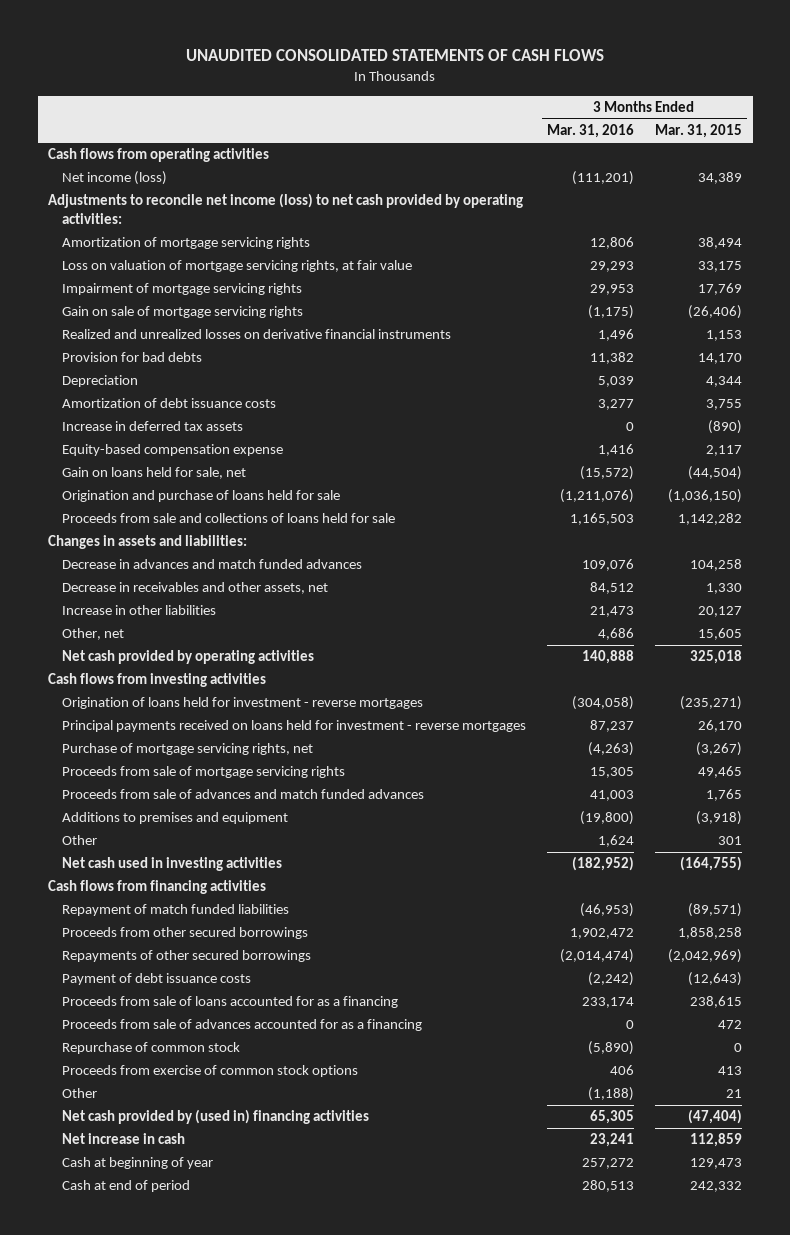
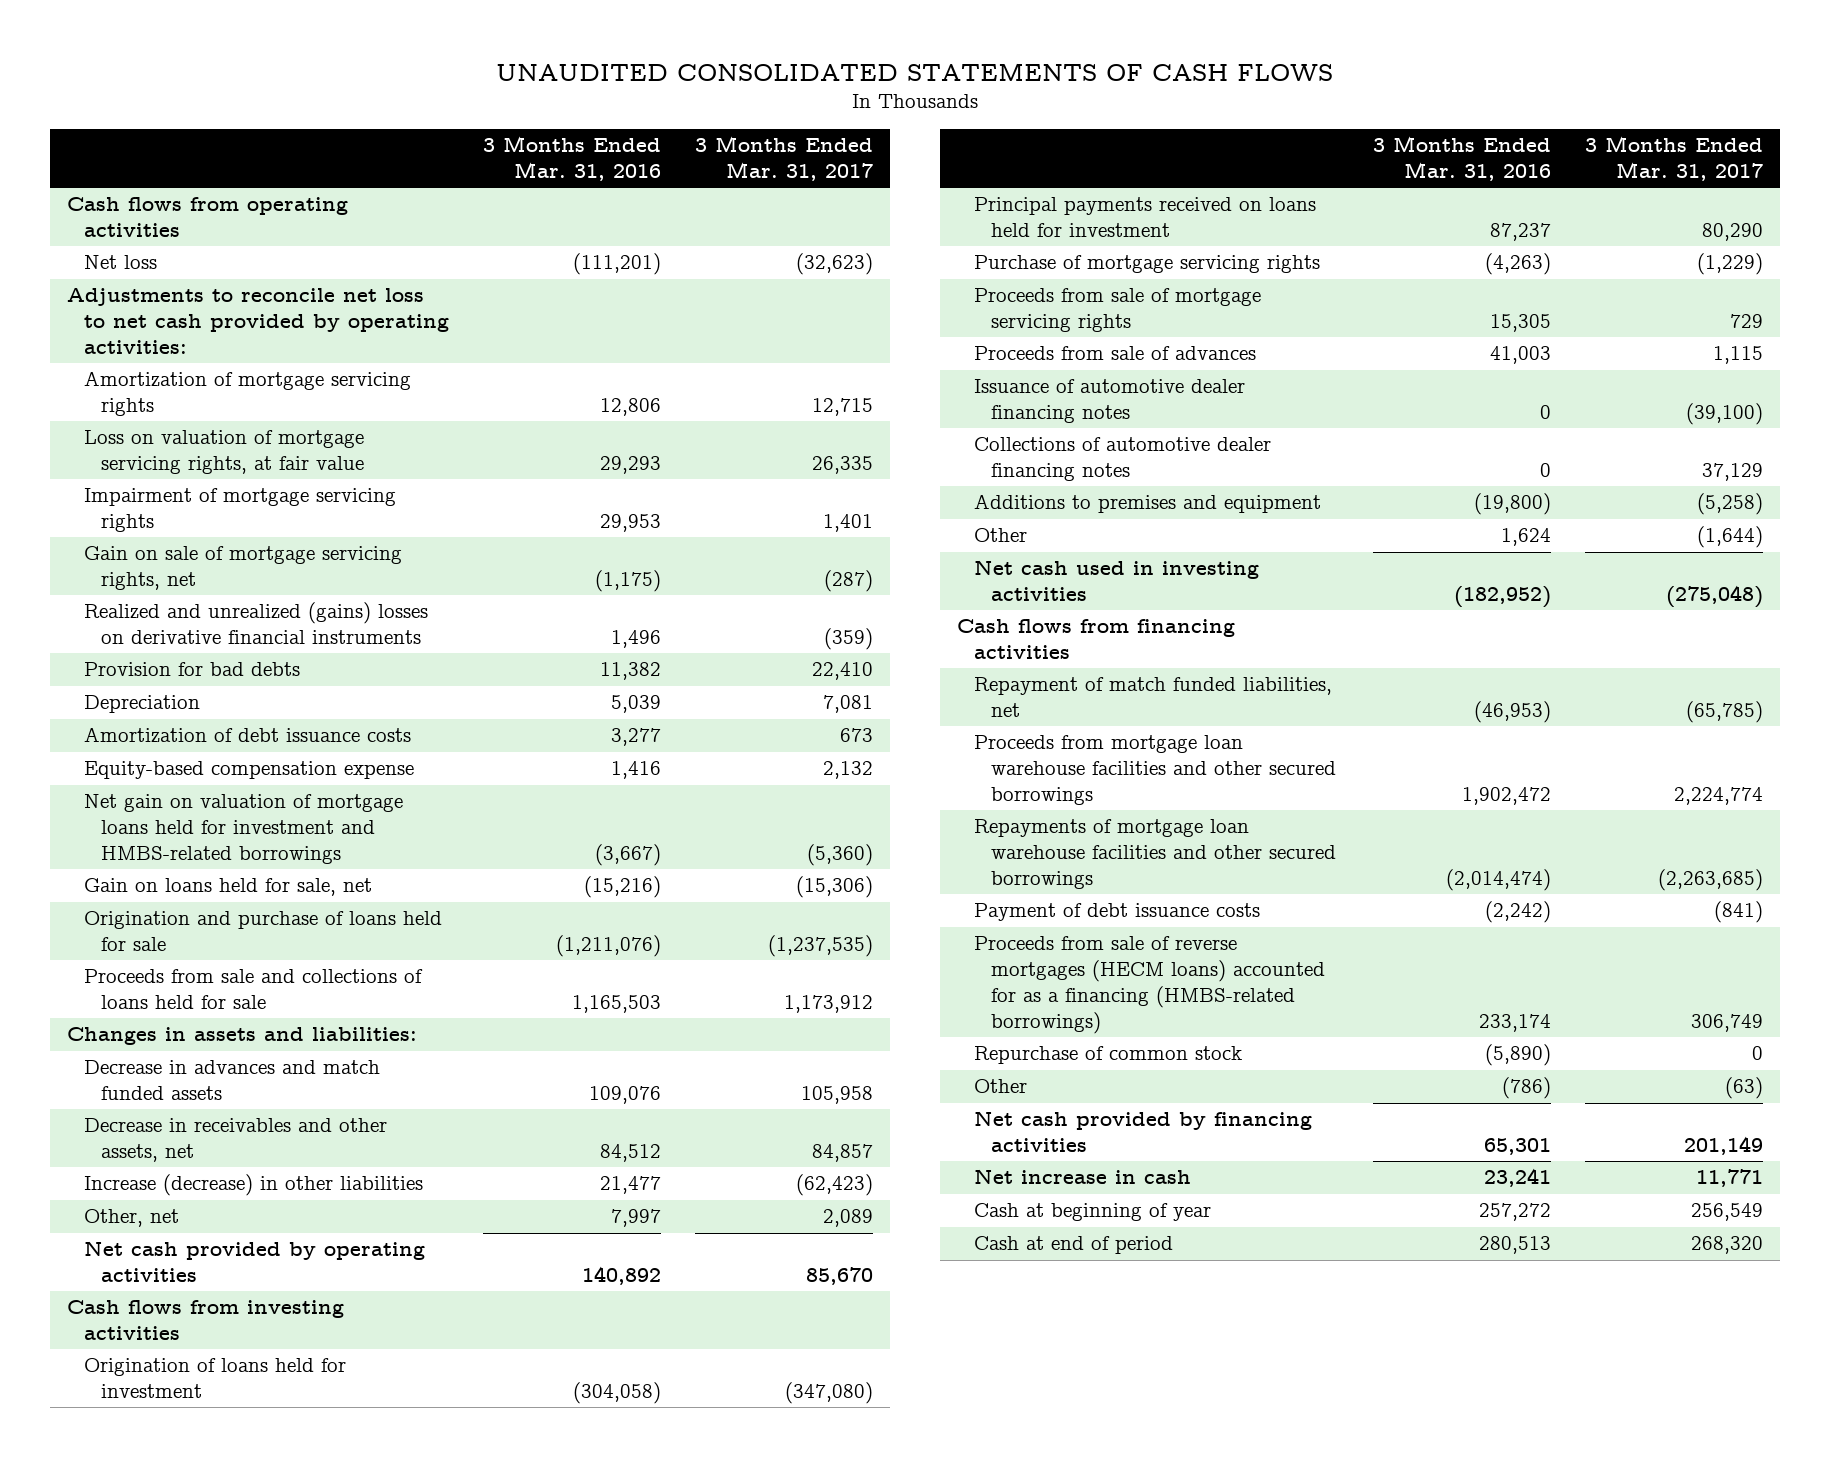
- | 3 Months Ended Mar. 31, 2016 | 3 Months Ended Mar. 31, 2015
+ | 3 Months Ended Mar. 31, 2016 | 3 Months Ended Mar. 31, 2017
- Net income (loss) | (111,201) | 34,389
- Adjustments to reconcile net income (loss) to net cash provided by operating activities:
+ Net loss | (111,201) | (32,623)
+ Adjustments to reconcile net loss to net cash provided by operating activities:
- Gain on sale of mortgage servicing rights | (1,175) | (26,406)
- Realized and unrealized losses on derivative financial instruments | 1,496 | 1,153
+ Gain on sale of mortgage servicing rights, net | (1,175) | (287)
+ Realized and unrealized (gains) losses on derivative financial instruments | 1,496 | (359)
- Increase in deferred tax assets | 0 | (890)
- Gain on loans held for sale, net | (15,572) | (44,504)
+ Net gain on valuation of mortgage loans held for investment and HMBS-related borrowings | (3,667) | (5,360)
+ Gain on loans held for sale, net | (15,216) | (15,306)
- Decrease in advances and match funded advances | 109,076 | 104,258
+ Decrease in advances and match funded assets | 109,076 | 105,958
- Increase in other liabilities | 21,473 | 20,127
- Other, net | 4,686 | 15,605
- Net cash provided by operating activities | 140,888 | 325,018
+ Increase (decrease) in other liabilities | 21,477 | (62,423)
+ Other, net | 7,997 | 2,089
+ Net cash provided by operating activities | 140,892 | 85,670
- Origination of loans held for investment - reverse mortgages | (304,058) | (235,271)
- Principal payments received on loans held for investment - reverse mortgages | 87,237 | 26,170
- Purchase of mortgage servicing rights, net | (4,263) | (3,267)
+ Origination of loans held for investment | (304,058) | (347,080)
+ Principal payments received on loans held for investment | 87,237 | 80,290
+ Purchase of mortgage servicing rights | (4,263) | (1,229)
- Proceeds from sale of advances and match funded advances | 41,003 | 1,765
+ Proceeds from sale of advances | 41,003 | 1,115
+ Issuance of automotive dealer financing notes | 0 | (39,100)
+ Collections of automotive dealer financing notes | 0 | 37,129
- Repayment of match funded liabilities | (46,953) | (89,571)
- Proceeds from other secured borrowings | 1,902,472 | 1,858,258
- Repayments of other secured borrowings | (2,014,474) | (2,042,969)
+ Repayment of match funded liabilities, net | (46,953) | (65,785)
+ Proceeds from mortgage loan warehouse facilities and other secured borrowings | 1,902,472 | 2,224,774
+ Repayments of mortgage loan warehouse facilities and other secured borrowings | (2,014,474) | (2,263,685)
- Proceeds from sale of loans accounted for as a financing | 233,174 | 238,615
- Proceeds from sale of advances accounted for as a financing | 0 | 472
+ Proceeds from sale of reverse mortgages (HECM loans) accounted for as a financing (HMBS-related borrowings) | 233,174 | 306,749
- Proceeds from exercise of common stock options | 406 | 413
- Other | (1,188) | 21
- Net cash provided by (used in) financing activities | 65,305 | (47,404)
+ Other | (786) | (63)
+ Net cash provided by financing activities | 65,301 | 201,149

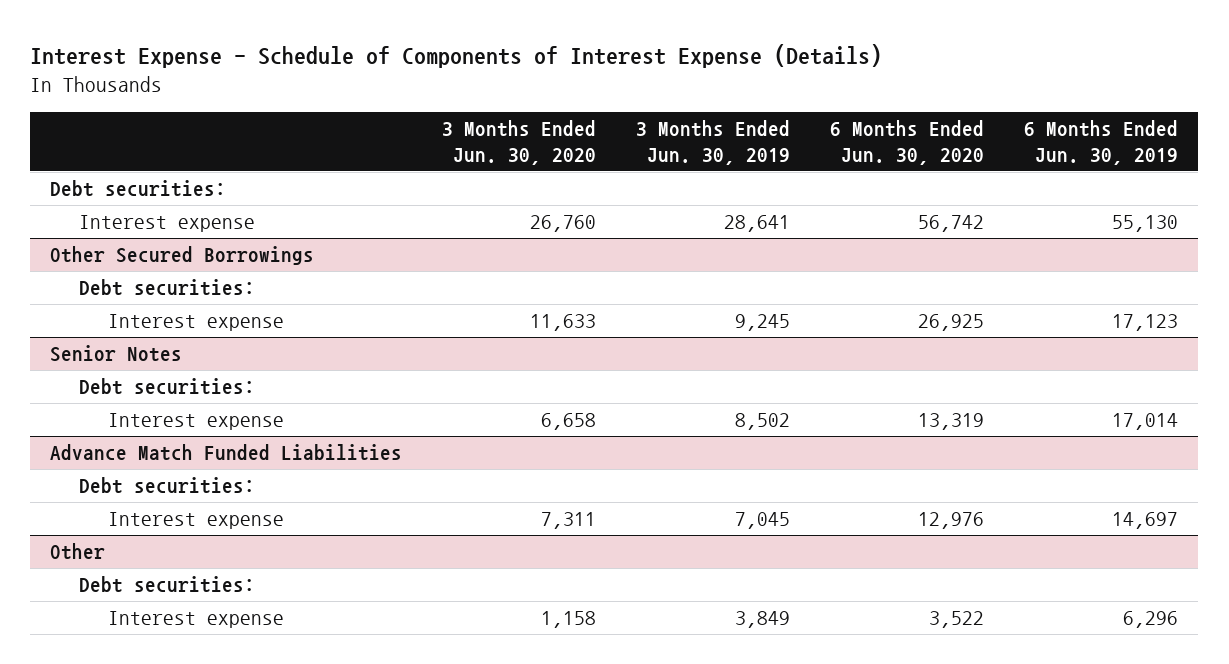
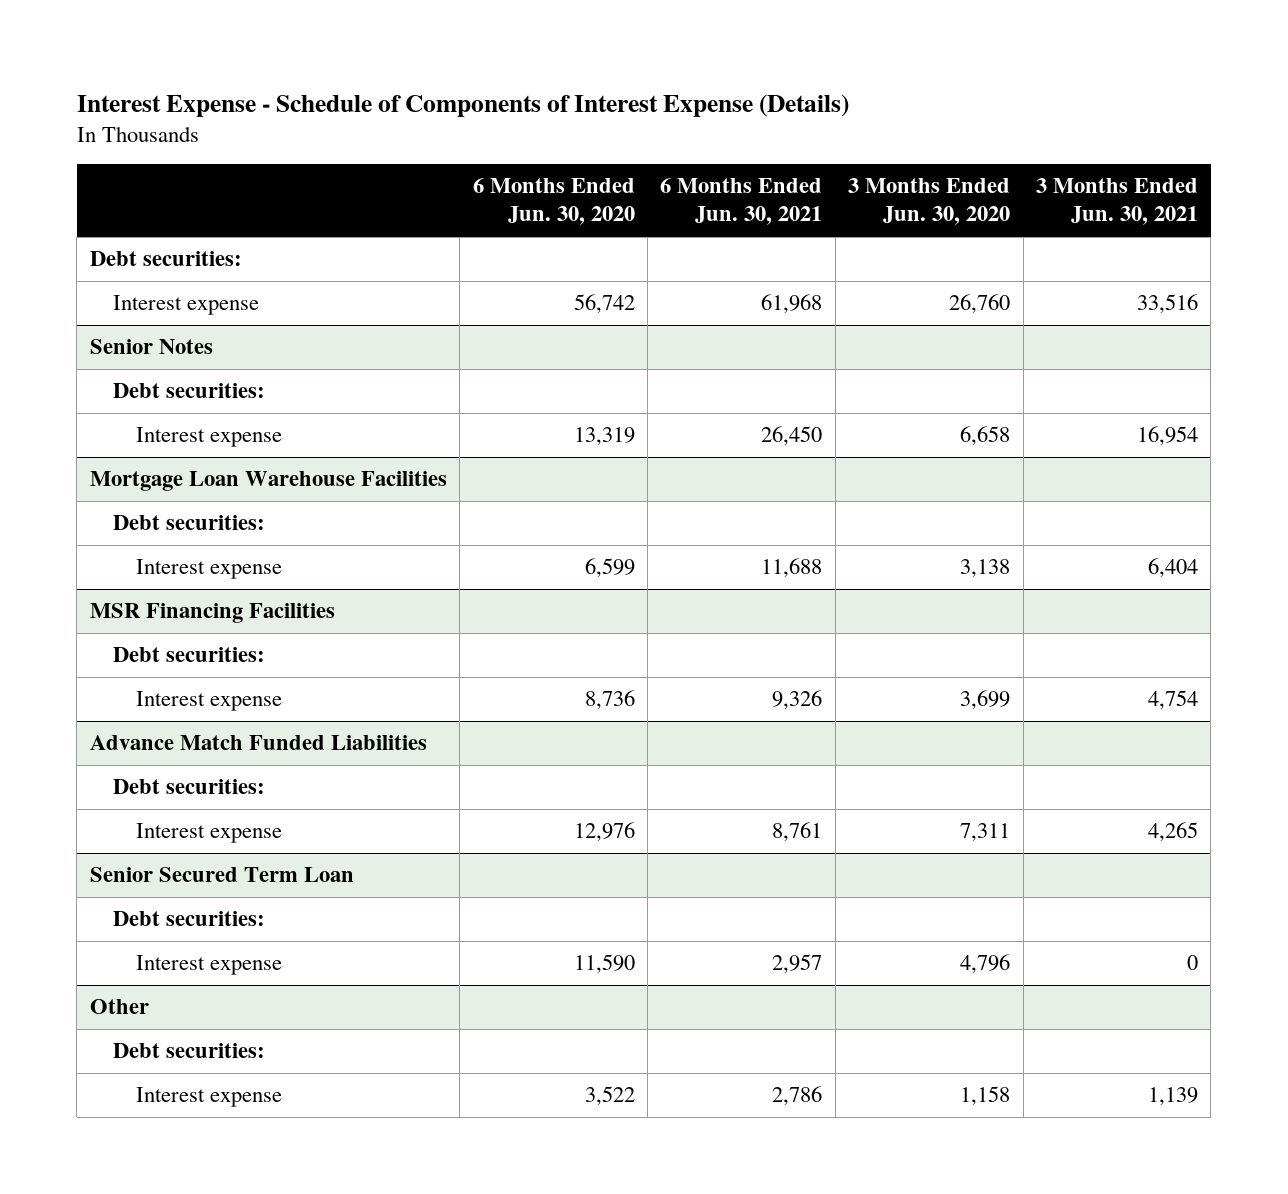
- | 3 Months Ended Jun. 30, 2020 | 3 Months Ended Jun. 30, 2019 | 6 Months Ended Jun. 30, 2020 | 6 Months Ended Jun. 30, 2019
+ | 6 Months Ended Jun. 30, 2020 | 6 Months Ended Jun. 30, 2021 | 3 Months Ended Jun. 30, 2020 | 3 Months Ended Jun. 30, 2021
- Other Secured Borrowings
- Debt securities:
- Interest expense | 11,633 | 9,245 | 26,925 | 17,123
+ Mortgage Loan Warehouse Facilities
+ Debt securities:
+ Interest expense | 6,599 | 11,688 | 3,138 | 6,404
+ MSR Financing Facilities
+ Debt securities:
+ Interest expense | 8,736 | 9,326 | 3,699 | 4,754
+ Senior Secured Term Loan
+ Debt securities:
+ Interest expense | 11,590 | 2,957 | 4,796 | 0

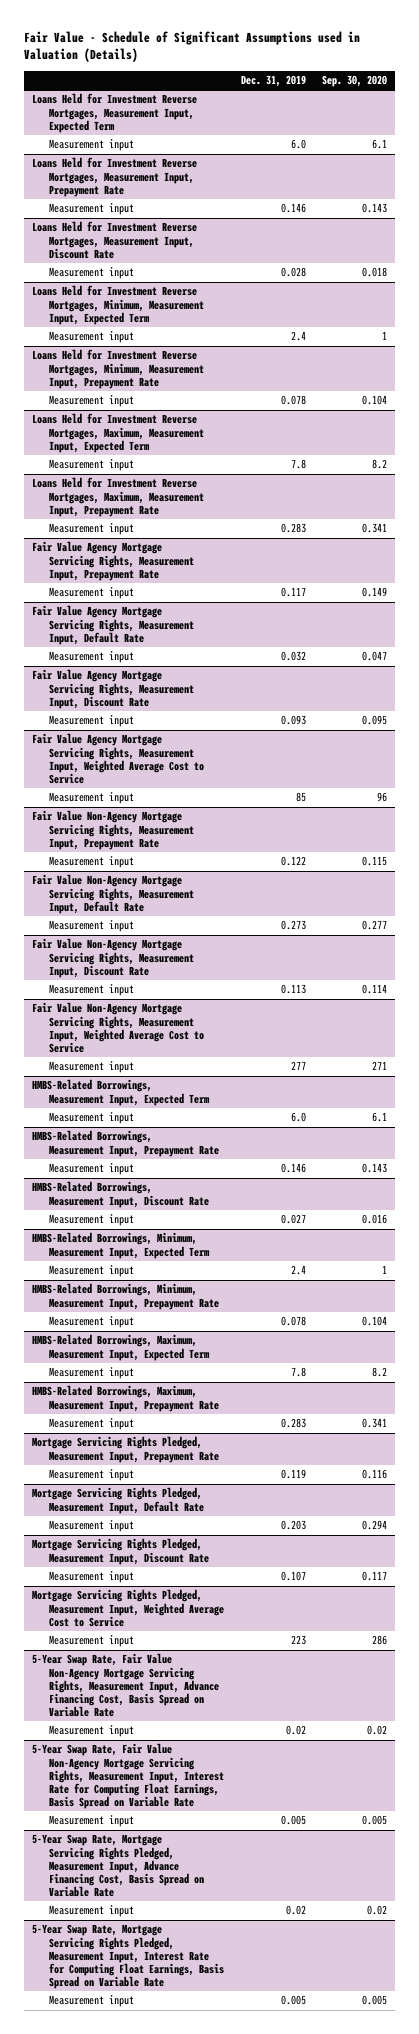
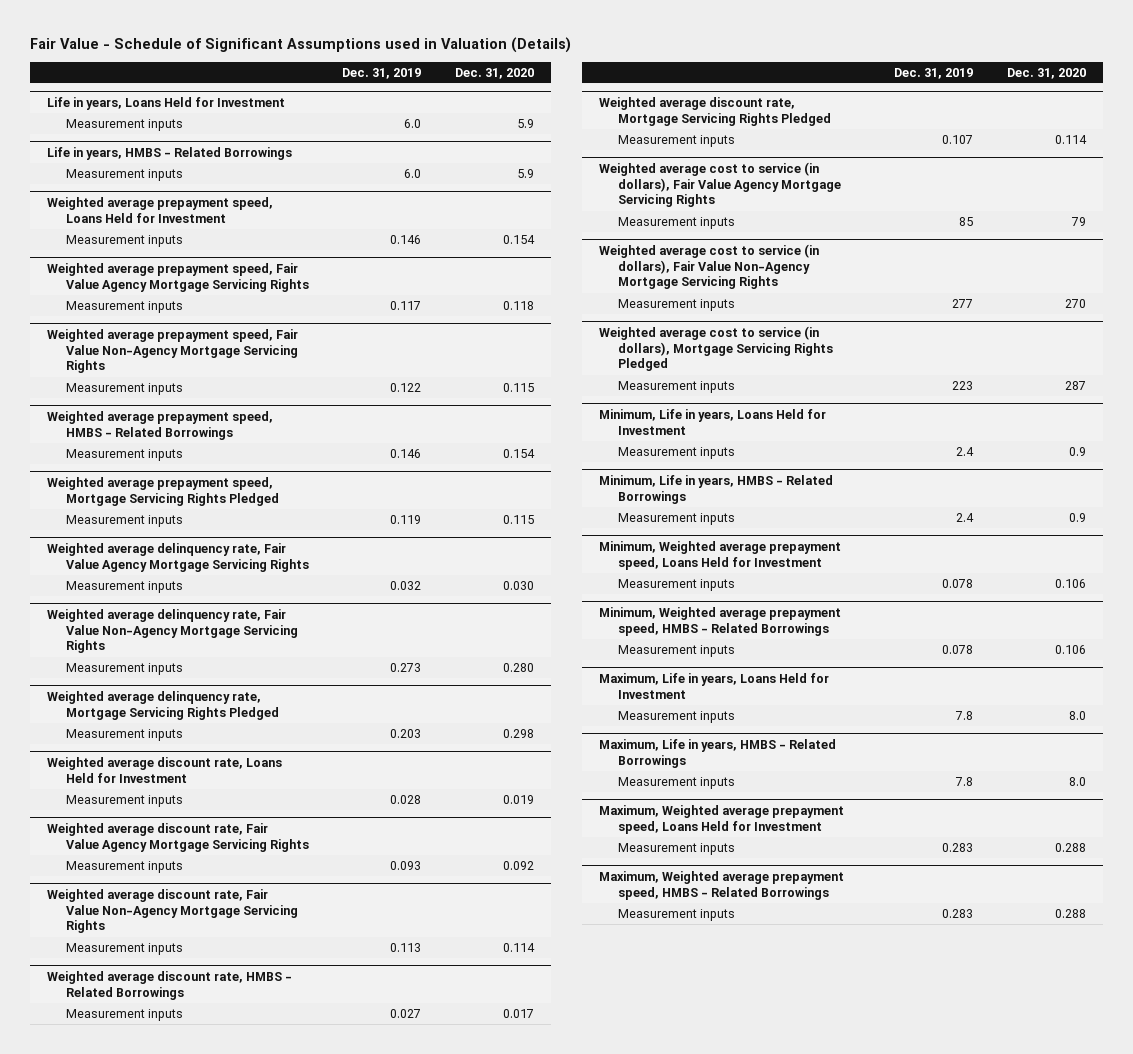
- | Dec. 31, 2019 | Sep. 30, 2020
+ | Dec. 31, 2019 | Dec. 31, 2020
- Loans Held for Investment Reverse Mortgages, Measurement Input, Expected Term
- Measurement input | 6.0 | 6.1
- Loans Held for Investment Reverse Mortgages, Measurement Input, Prepayment Rate
- Measurement input | 0.146 | 0.143
- Loans Held for Investment Reverse Mortgages, Measurement Input, Discount Rate
- Measurement input | 0.028 | 0.018
- Loans Held for Investment Reverse Mortgages, Minimum, Measurement Input, Expected Term
- Measurement input | 2.4 | 1
- Loans Held for Investment Reverse Mortgages, Minimum, Measurement Input, Prepayment Rate
- Measurement input | 0.078 | 0.104
- Loans Held for Investment Reverse Mortgages, Maximum, Measurement Input, Expected Term
- Measurement input | 7.8 | 8.2
- Loans Held for Investment Reverse Mortgages, Maximum, Measurement Input, Prepayment Rate
- Measurement input | 0.283 | 0.341
- Fair Value Agency Mortgage Servicing Rights, Measurement Input, Prepayment Rate
- Measurement input | 0.117 | 0.149
- Fair Value Agency Mortgage Servicing Rights, Measurement Input, Default Rate
- Measurement input | 0.032 | 0.047
- Fair Value Agency Mortgage Servicing Rights, Measurement Input, Discount Rate
- Measurement input | 0.093 | 0.095
- Fair Value Agency Mortgage Servicing Rights, Measurement Input, Weighted Average Cost to Service
- Measurement input | 85 | 96
- Fair Value Non-Agency Mortgage Servicing Rights, Measurement Input, Prepayment Rate
- Measurement input | 0.122 | 0.115
- Fair Value Non-Agency Mortgage Servicing Rights, Measurement Input, Default Rate
- Measurement input | 0.273 | 0.277
- Fair Value Non-Agency Mortgage Servicing Rights, Measurement Input, Discount Rate
- Measurement input | 0.113 | 0.114
- Fair Value Non-Agency Mortgage Servicing Rights, Measurement Input, Weighted Average Cost to Service
- Measurement input | 277 | 271
- HMBS-Related Borrowings, Measurement Input, Expected Term
- Measurement input | 6.0 | 6.1
- HMBS-Related Borrowings, Measurement Input, Prepayment Rate
- Measurement input | 0.146 | 0.143
- HMBS-Related Borrowings, Measurement Input, Discount Rate
- Measurement input | 0.027 | 0.016
- HMBS-Related Borrowings, Minimum, Measurement Input, Expected Term
- Measurement input | 2.4 | 1
- HMBS-Related Borrowings, Minimum, Measurement Input, Prepayment Rate
- Measurement input | 0.078 | 0.104
- HMBS-Related Borrowings, Maximum, Measurement Input, Expected Term
- Measurement input | 7.8 | 8.2
- HMBS-Related Borrowings, Maximum, Measurement Input, Prepayment Rate
- Measurement input | 0.283 | 0.341
- Mortgage Servicing Rights Pledged, Measurement Input, Prepayment Rate
- Measurement input | 0.119 | 0.116
- Mortgage Servicing Rights Pledged, Measurement Input, Default Rate
- Measurement input | 0.203 | 0.294
- Mortgage Servicing Rights Pledged, Measurement Input, Discount Rate
- Measurement input | 0.107 | 0.117
- Mortgage Servicing Rights Pledged, Measurement Input, Weighted Average Cost to Service
- Measurement input | 223 | 286
- 5-Year Swap Rate, Fair Value Non-Agency Mortgage Servicing Rights, Measurement Input, Advance Financing Cost, Basis Spread on Variable Rate
- Measurement input | 0.02 | 0.02
- 5-Year Swap Rate, Fair Value Non-Agency Mortgage Servicing Rights, Measurement Input, Interest Rate for Computing Float Earnings, Basis Spread on Variable Rate
- Measurement input | 0.005 | 0.005
- 5-Year Swap Rate, Mortgage Servicing Rights Pledged, Measurement Input, Advance Financing Cost, Basis Spread on Variable Rate
- Measurement input | 0.02 | 0.02
- 5-Year Swap Rate, Mortgage Servicing Rights Pledged, Measurement Input, Interest Rate for Computing Float Earnings, Basis Spread on Variable Rate
- Measurement input | 0.005 | 0.005
+ Life in years, Loans Held for Investment
+ Measurement inputs | 6.0 | 5.9
+ Life in years, HMBS - Related Borrowings
+ Measurement inputs | 6.0 | 5.9
+ Weighted average prepayment speed, Loans Held for Investment
+ Measurement inputs | 0.146 | 0.154
+ Weighted average prepayment speed, Fair Value Agency Mortgage Servicing Rights
+ Measurement inputs | 0.117 | 0.118
+ Weighted average prepayment speed, Fair Value Non-Agency Mortgage Servicing Rights
+ Measurement inputs | 0.122 | 0.115
+ Weighted average prepayment speed, HMBS - Related Borrowings
+ Measurement inputs | 0.146 | 0.154
+ Weighted average prepayment speed, Mortgage Servicing Rights Pledged
+ Measurement inputs | 0.119 | 0.115
+ Weighted average delinquency rate, Fair Value Agency Mortgage Servicing Rights
+ Measurement inputs | 0.032 | 0.030
+ Weighted average delinquency rate, Fair Value Non-Agency Mortgage Servicing Rights
+ Measurement inputs | 0.273 | 0.280
+ Weighted average delinquency rate, Mortgage Servicing Rights Pledged
+ Measurement inputs | 0.203 | 0.298
+ Weighted average discount rate, Loans Held for Investment
+ Measurement inputs | 0.028 | 0.019
+ Weighted average discount rate, Fair Value Agency Mortgage Servicing Rights
+ Measurement inputs | 0.093 | 0.092
+ Weighted average discount rate, Fair Value Non-Agency Mortgage Servicing Rights
+ Measurement inputs | 0.113 | 0.114
+ Weighted average discount rate, HMBS - Related Borrowings
+ Measurement inputs | 0.027 | 0.017
+ Weighted average discount rate, Mortgage Servicing Rights Pledged
+ Measurement inputs | 0.107 | 0.114
+ Weighted average cost to service (in dollars), Fair Value Agency Mortgage Servicing Rights
+ Measurement inputs | 85 | 79
+ Weighted average cost to service (in dollars), Fair Value Non-Agency Mortgage Servicing Rights
+ Measurement inputs | 277 | 270
+ Weighted average cost to service (in dollars), Mortgage Servicing Rights Pledged
+ Measurement inputs | 223 | 287
+ Minimum, Life in years, Loans Held for Investment
+ Measurement inputs | 2.4 | 0.9
+ Minimum, Life in years, HMBS - Related Borrowings
+ Measurement inputs | 2.4 | 0.9
+ Minimum, Weighted average prepayment speed, Loans Held for Investment
+ Measurement inputs | 0.078 | 0.106
+ Minimum, Weighted average prepayment speed, HMBS - Related Borrowings
+ Measurement inputs | 0.078 | 0.106
+ Maximum, Life in years, Loans Held for Investment
+ Measurement inputs | 7.8 | 8.0
+ Maximum, Life in years, HMBS - Related Borrowings
+ Measurement inputs | 7.8 | 8.0
+ Maximum, Weighted average prepayment speed, Loans Held for Investment
+ Measurement inputs | 0.283 | 0.288
+ Maximum, Weighted average prepayment speed, HMBS - Related Borrowings
+ Measurement inputs | 0.283 | 0.288

